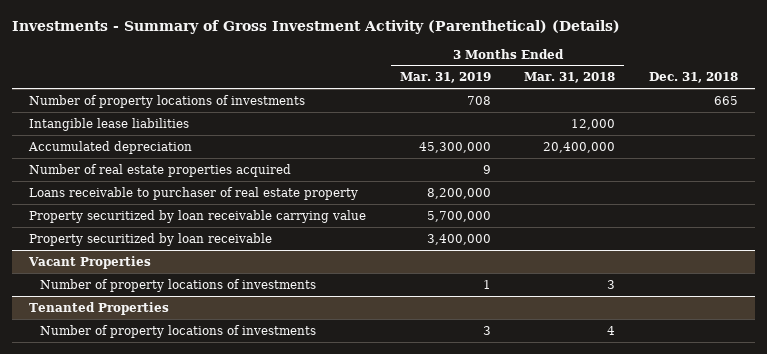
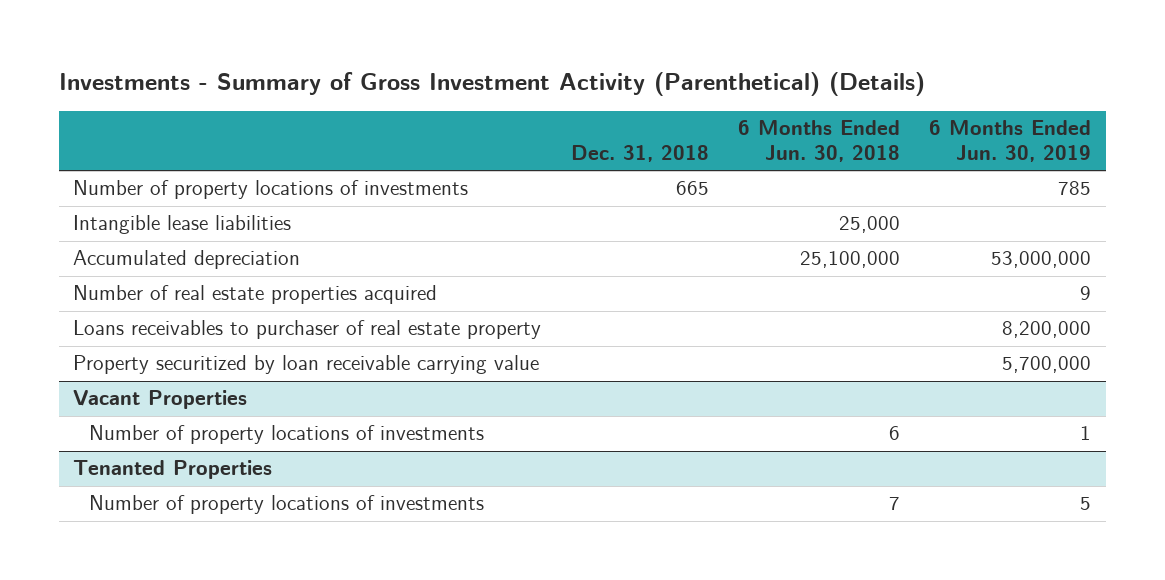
- | 3 Months Ended Mar. 31, 2019 | 3 Months Ended Mar. 31, 2018 | Dec. 31, 2018
+ | Dec. 31, 2018 | 6 Months Ended Jun. 30, 2018 | 6 Months Ended Jun. 30, 2019
- Loans receivable to purchaser of real estate property | 8,200,000 | |
+ Loans receivables to purchaser of real estate property | | | 8,200,000
- Property securitized by loan receivable | 3,400,000 | |

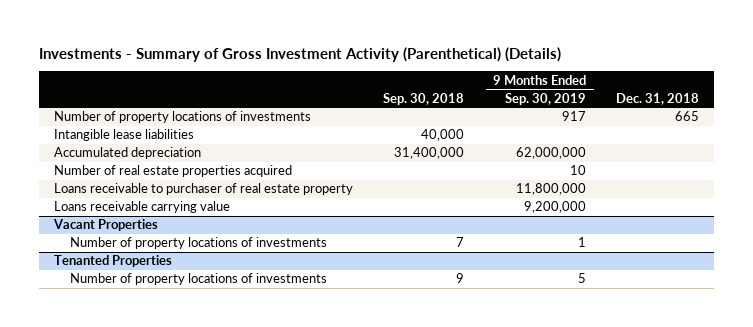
- | Dec. 31, 2018 | 6 Months Ended Jun. 30, 2018 | 6 Months Ended Jun. 30, 2019
+ | Sep. 30, 2018 | 9 Months Ended Sep. 30, 2019 | Dec. 31, 2018
- Loans receivables to purchaser of real estate property | | | 8,200,000
- Property securitized by loan receivable carrying value | | | 5,700,000
+ Loans receivable to purchaser of real estate property | | 11,800,000 |
+ Loans receivable carrying value | | 9,200,000 |

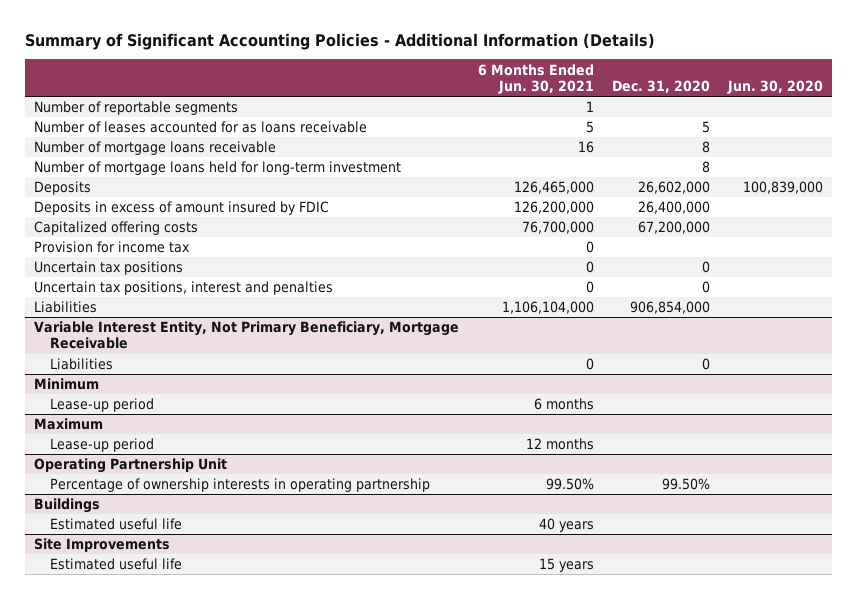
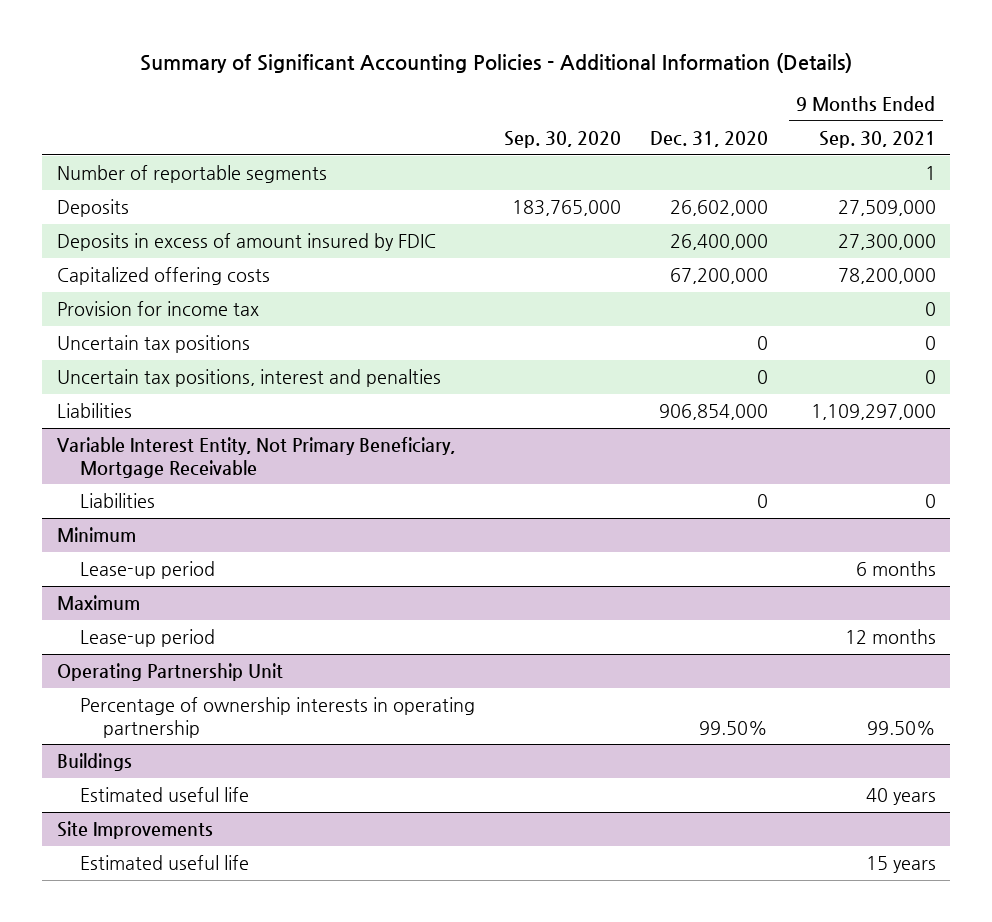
- | 6 Months Ended Jun. 30, 2021 | Dec. 31, 2020 | Jun. 30, 2020
+ | Sep. 30, 2020 | Dec. 31, 2020 | 9 Months Ended Sep. 30, 2021
- Number of leases accounted for as loans receivable | 5 | 5 |
- Number of mortgage loans receivable | 16 | 8 |
- Number of mortgage loans held for long-term investment | | 8 |

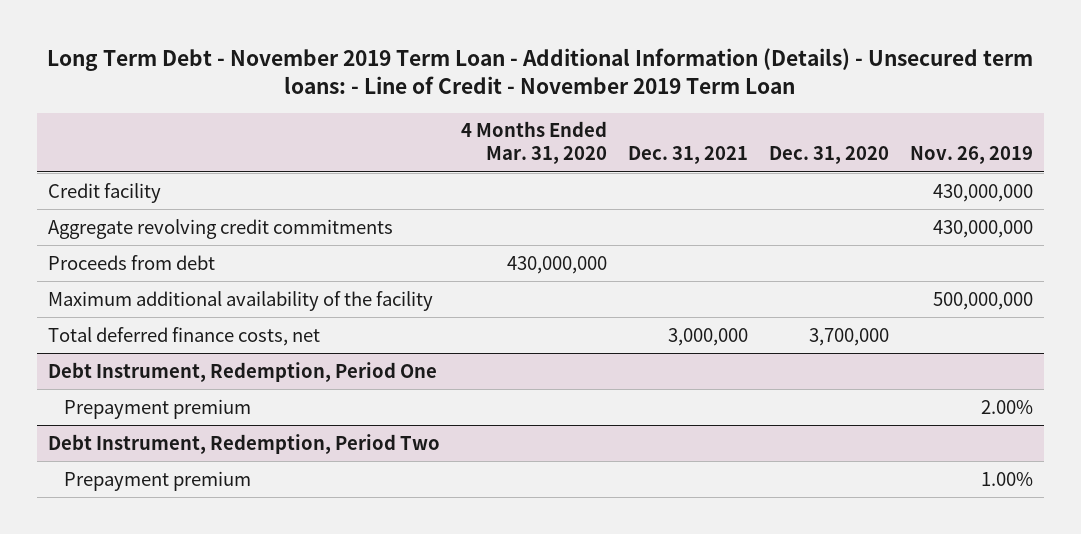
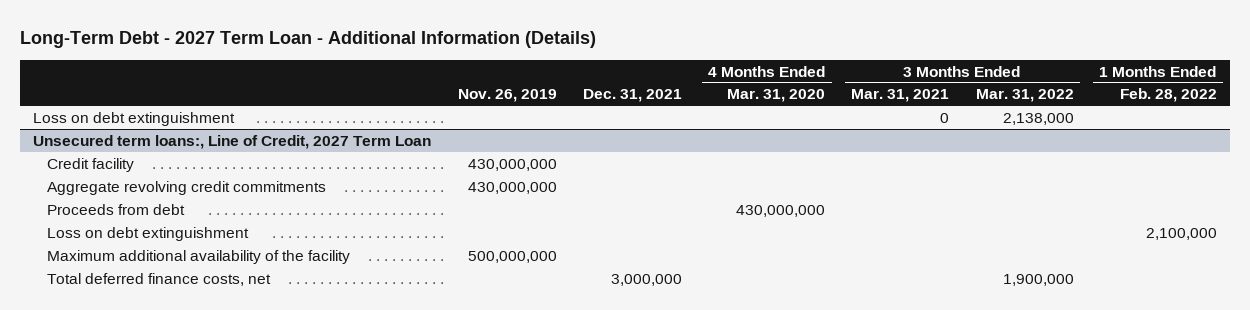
- Long Term Debt - November 2019 Term Loan - Additional Information (Details) - Unsecured term loans: - Line of Credit - November 2019 Term Loan
+ Long-Term Debt - 2027 Term Loan - Additional Information (Details)
- | 4 Months Ended Mar. 31, 2020 | Dec. 31, 2021 | Dec. 31, 2020 | Nov. 26, 2019
+ | Nov. 26, 2019 | Dec. 31, 2021 | 4 Months Ended Mar. 31, 2020 | 3 Months Ended Mar. 31, 2021 | 3 Months Ended Mar. 31, 2022 | 1 Months Ended Feb. 28, 2022
- Credit facility | | | | 430,000,000
- Aggregate revolving credit commitments | | | | 430,000,000
- Proceeds from debt | 430,000,000 | | |
- Maximum additional availability of the facility | | | | 500,000,000
- Total deferred finance costs, net | | 3,000,000 | 3,700,000 |
- Debt Instrument, Redemption, Period One
- Prepayment premium | | | | 2.00%
- Debt Instrument, Redemption, Period Two
- Prepayment premium | | | | 1.00%
+ Loss on debt extinguishment | | | | 0 | 2,138,000 |
+ Unsecured term loans:, Line of Credit, 2027 Term Loan
+ Credit facility | 430,000,000 | | | | |
+ Aggregate revolving credit commitments | 430,000,000 | | | | |
+ Proceeds from debt | | | 430,000,000 | | |
+ Loss on debt extinguishment | | | | | | 2,100,000
+ Maximum additional availability of the facility | 500,000,000 | | | | |
+ Total deferred finance costs, net | | 3,000,000 | | | 1,900,000 |

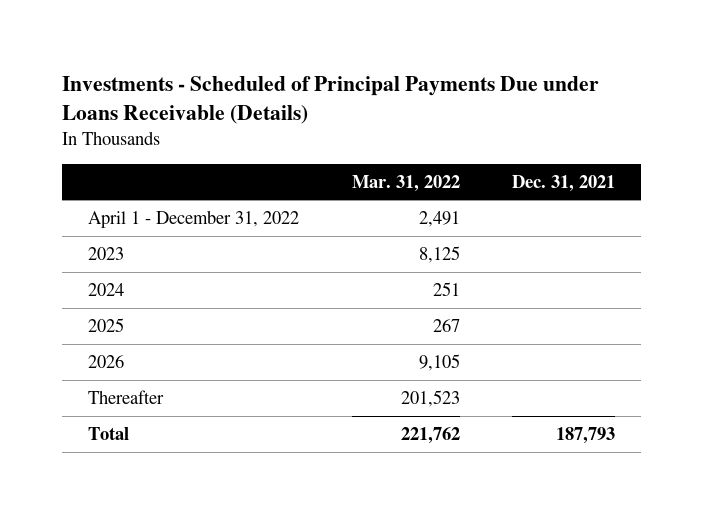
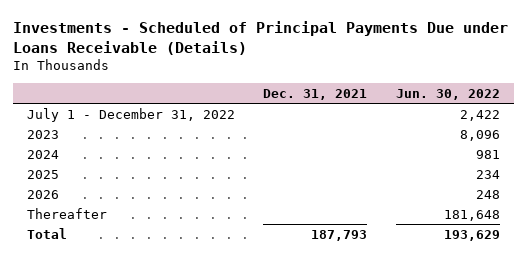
- | Mar. 31, 2022 | Dec. 31, 2021
+ | Dec. 31, 2021 | Jun. 30, 2022
- April 1 - December 31, 2022 | 2,491 |
+ July 1 - December 31, 2022 | | 2,422

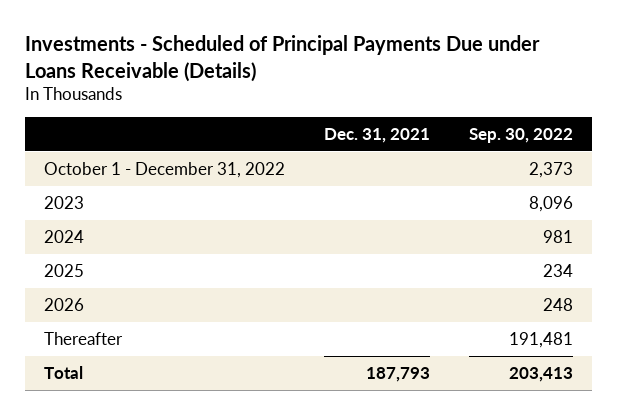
- | Dec. 31, 2021 | Jun. 30, 2022
+ | Dec. 31, 2021 | Sep. 30, 2022
- July 1 - December 31, 2022 | | 2,422
+ October 1 - December 31, 2022 | | 2,373

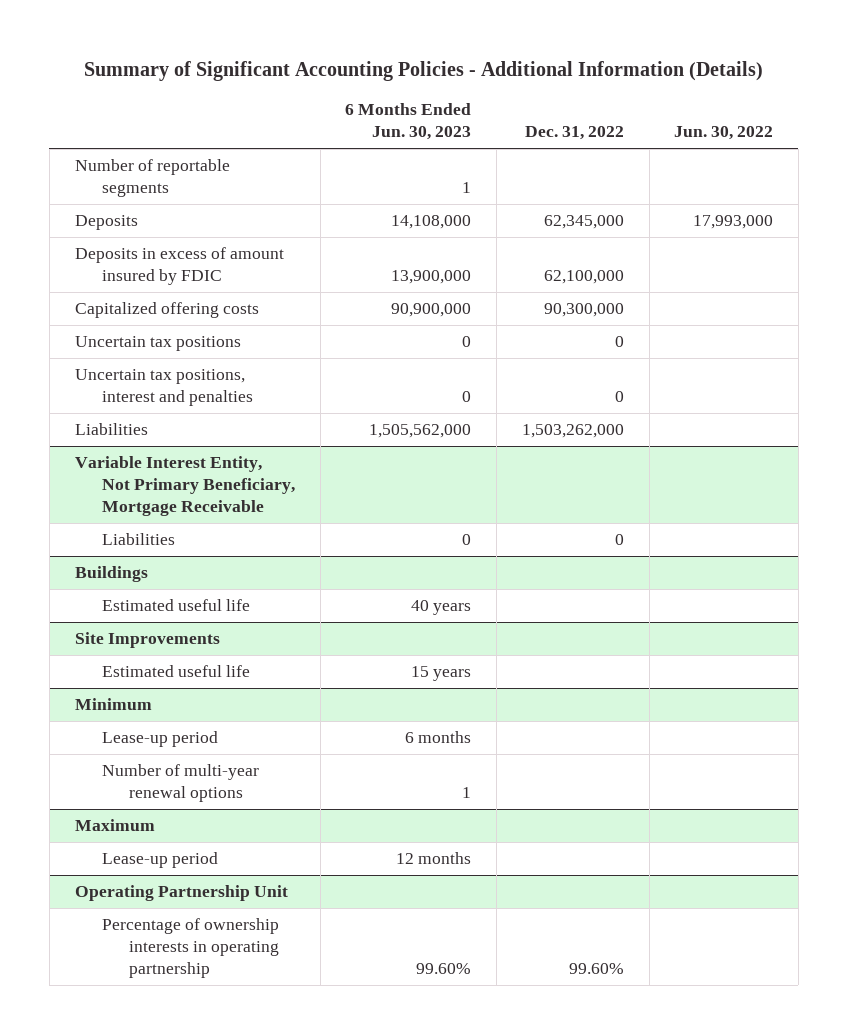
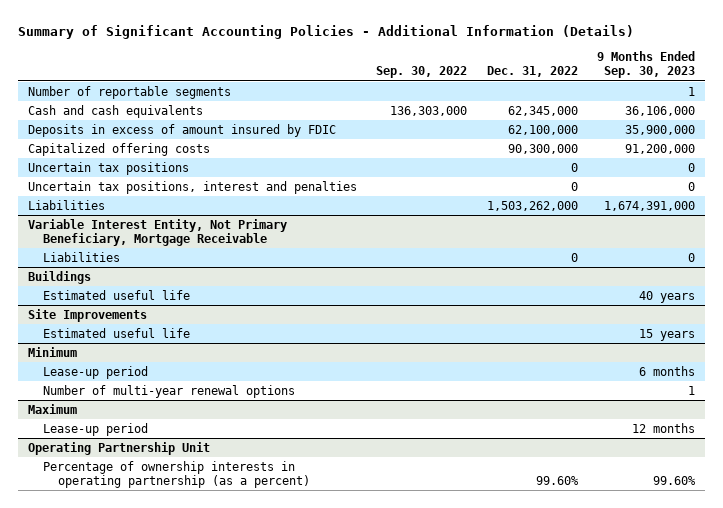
- | 6 Months Ended Jun. 30, 2023 | Dec. 31, 2022 | Jun. 30, 2022
+ | Sep. 30, 2022 | Dec. 31, 2022 | 9 Months Ended Sep. 30, 2023
- Deposits | 14,108,000 | 62,345,000 | 17,993,000
+ Cash and cash equivalents | 136,303,000 | 62,345,000 | 36,106,000
@ Operating Partnership Unit
- Percentage of ownership interests in operating partnership | 99.60% | 99.60% |
+ Percentage of ownership interests in operating partnership (as a percent) | | 99.60% | 99.60%

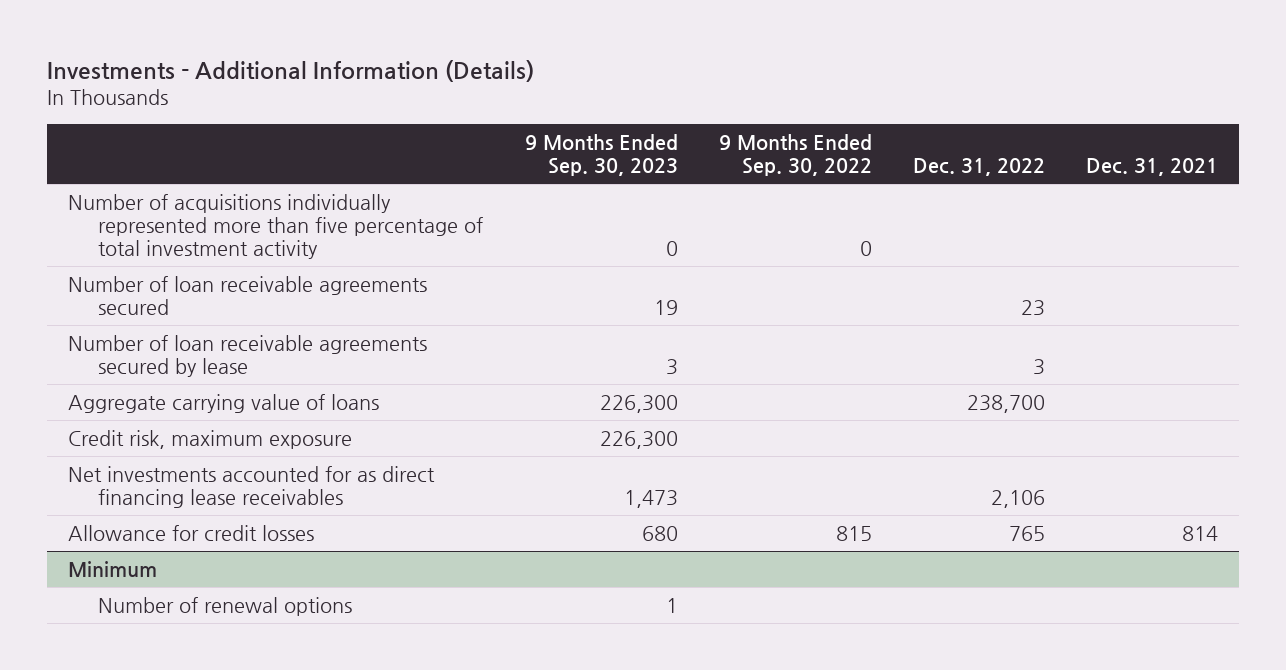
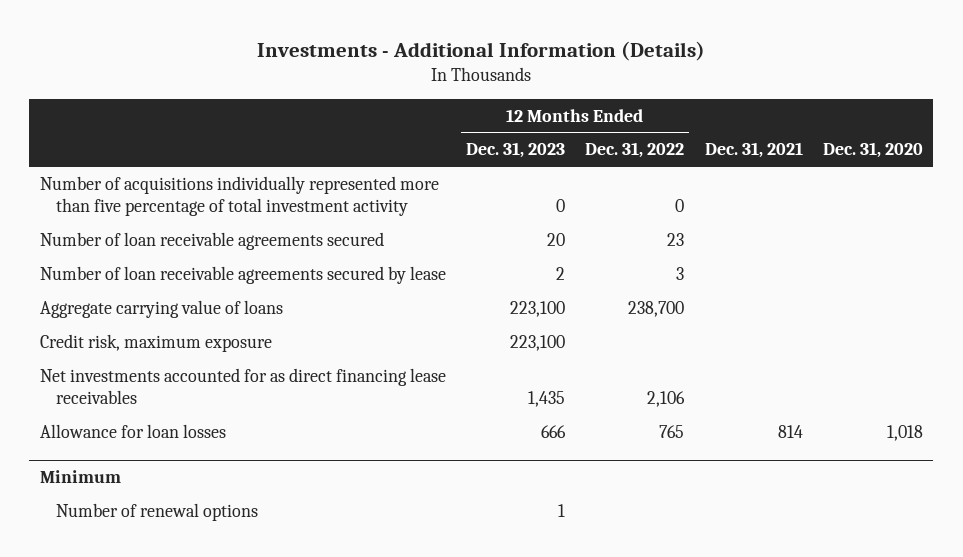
- | 9 Months Ended Sep. 30, 2023 | 9 Months Ended Sep. 30, 2022 | Dec. 31, 2022 | Dec. 31, 2021
+ | 12 Months Ended Dec. 31, 2023 | 12 Months Ended Dec. 31, 2022 | Dec. 31, 2021 | Dec. 31, 2020
- Allowance for credit losses | 680 | 815 | 765 | 814
+ Allowance for loan losses | 666 | 765 | 814 | 1,018

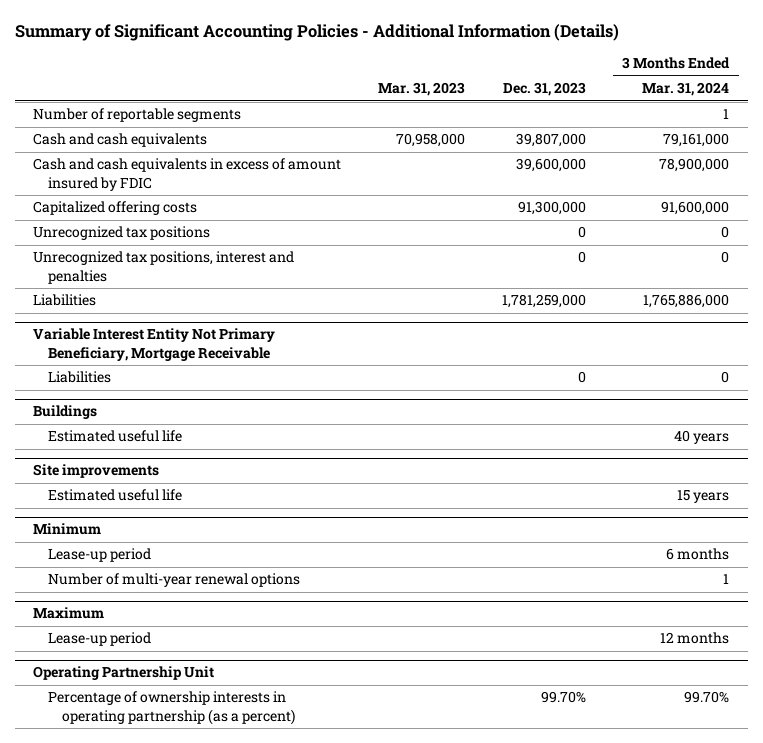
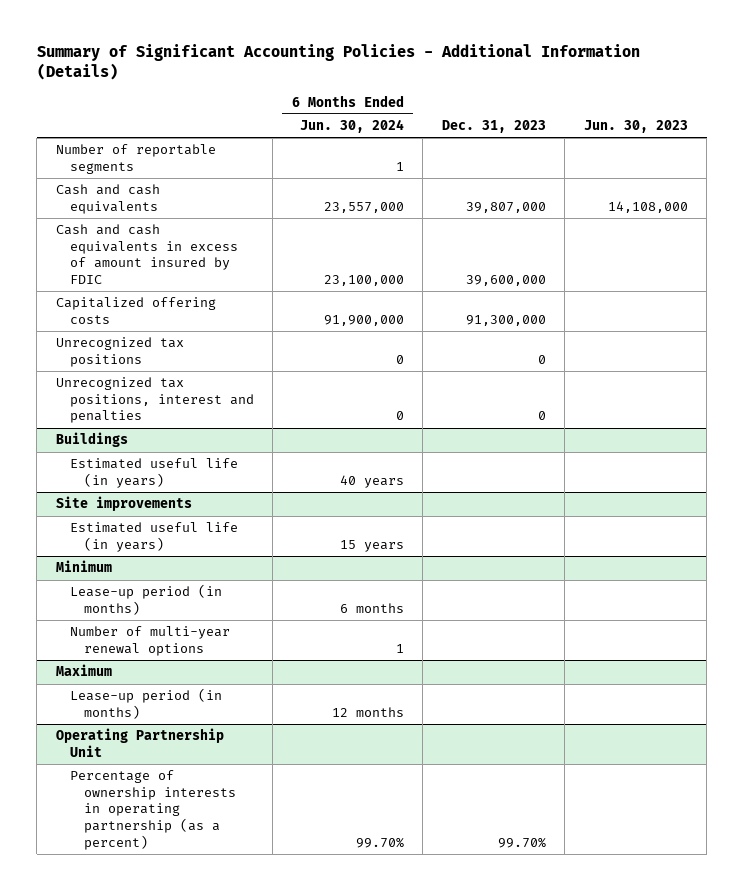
- | Mar. 31, 2023 | Dec. 31, 2023 | 3 Months Ended Mar. 31, 2024
+ | 6 Months Ended Jun. 30, 2024 | Dec. 31, 2023 | Jun. 30, 2023
- Liabilities | | 1,781,259,000 | 1,765,886,000
- Variable Interest Entity Not Primary Beneficiary, Mortgage Receivable
- Liabilities | | 0 | 0
@ Buildings
- Estimated useful life | | | 40 years
+ Estimated useful life (in years) | 40 years | |
@ Site improvements
- Estimated useful life | | | 15 years
+ Estimated useful life (in years) | 15 years | |
@ Minimum
- Lease-up period | | | 6 months
+ Lease-up period (in months) | 6 months | |
@ Maximum
- Lease-up period | | | 12 months
+ Lease-up period (in months) | 12 months | |

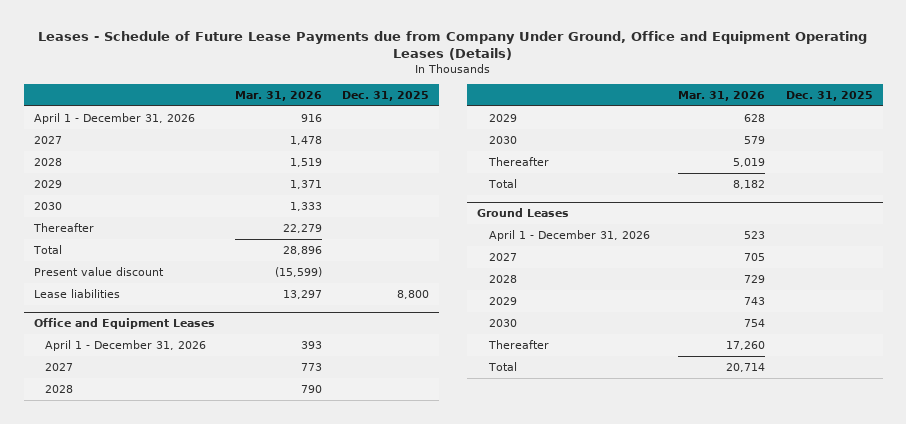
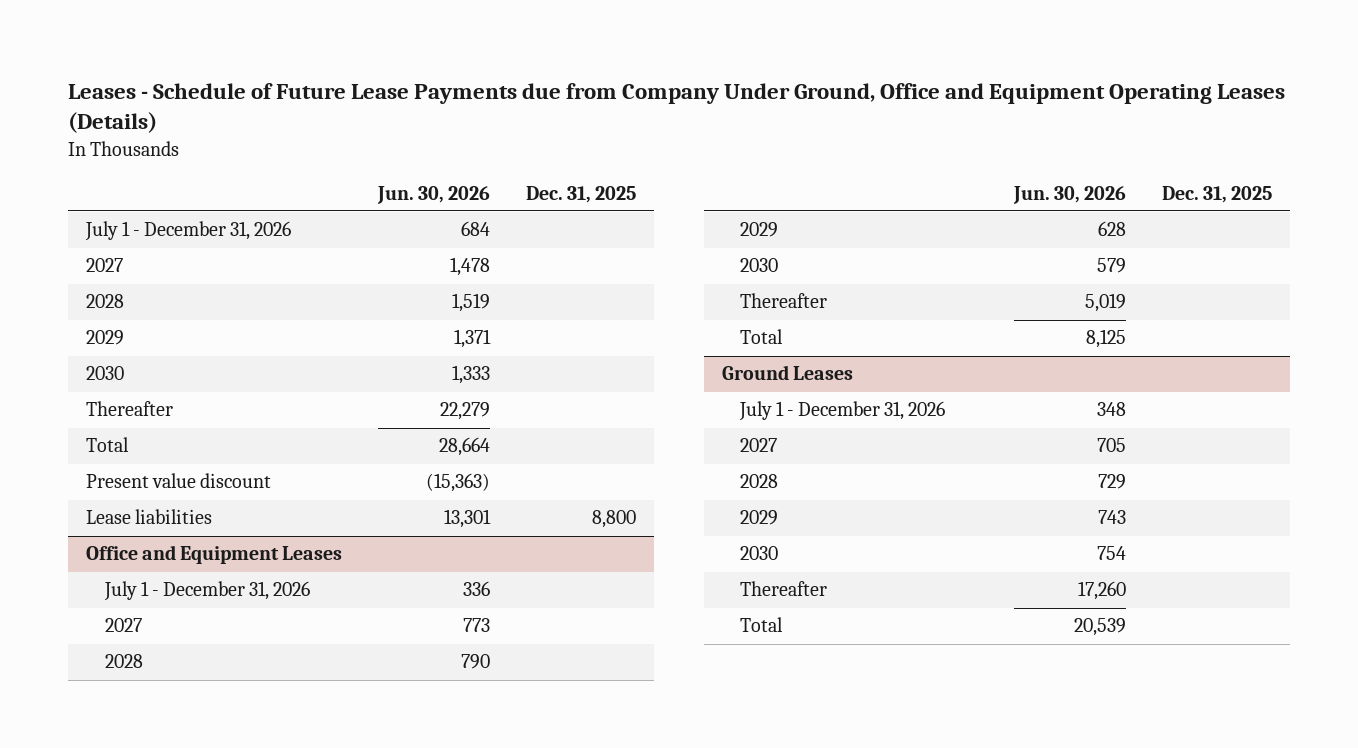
- | Mar. 31, 2026 | Dec. 31, 2025
+ | Jun. 30, 2026 | Dec. 31, 2025
- April 1 - December 31, 2026 | 916 |
+ July 1 - December 31, 2026 | 684 |
@ Office and Equipment Leases
- April 1 - December 31, 2026 | 393 |
+ July 1 - December 31, 2026 | 336 |
@ Ground Leases
- April 1 - December 31, 2026 | 523 |
+ July 1 - December 31, 2026 | 348 |

